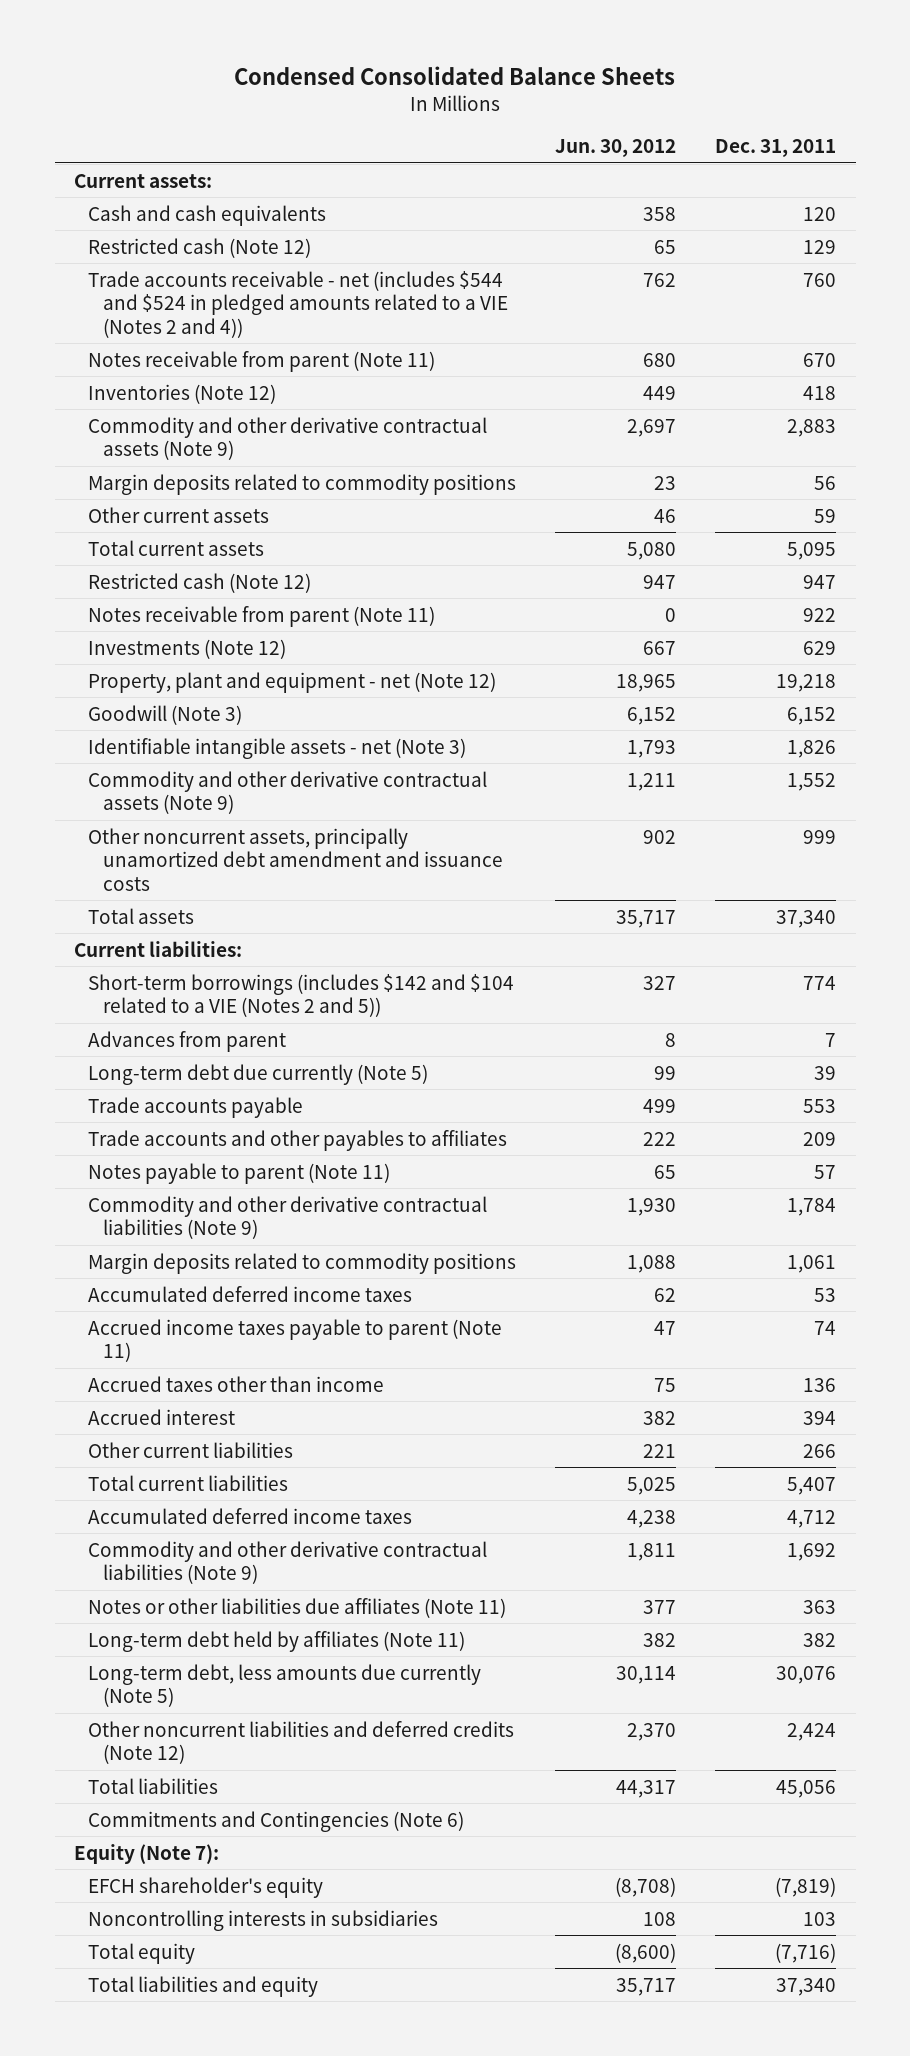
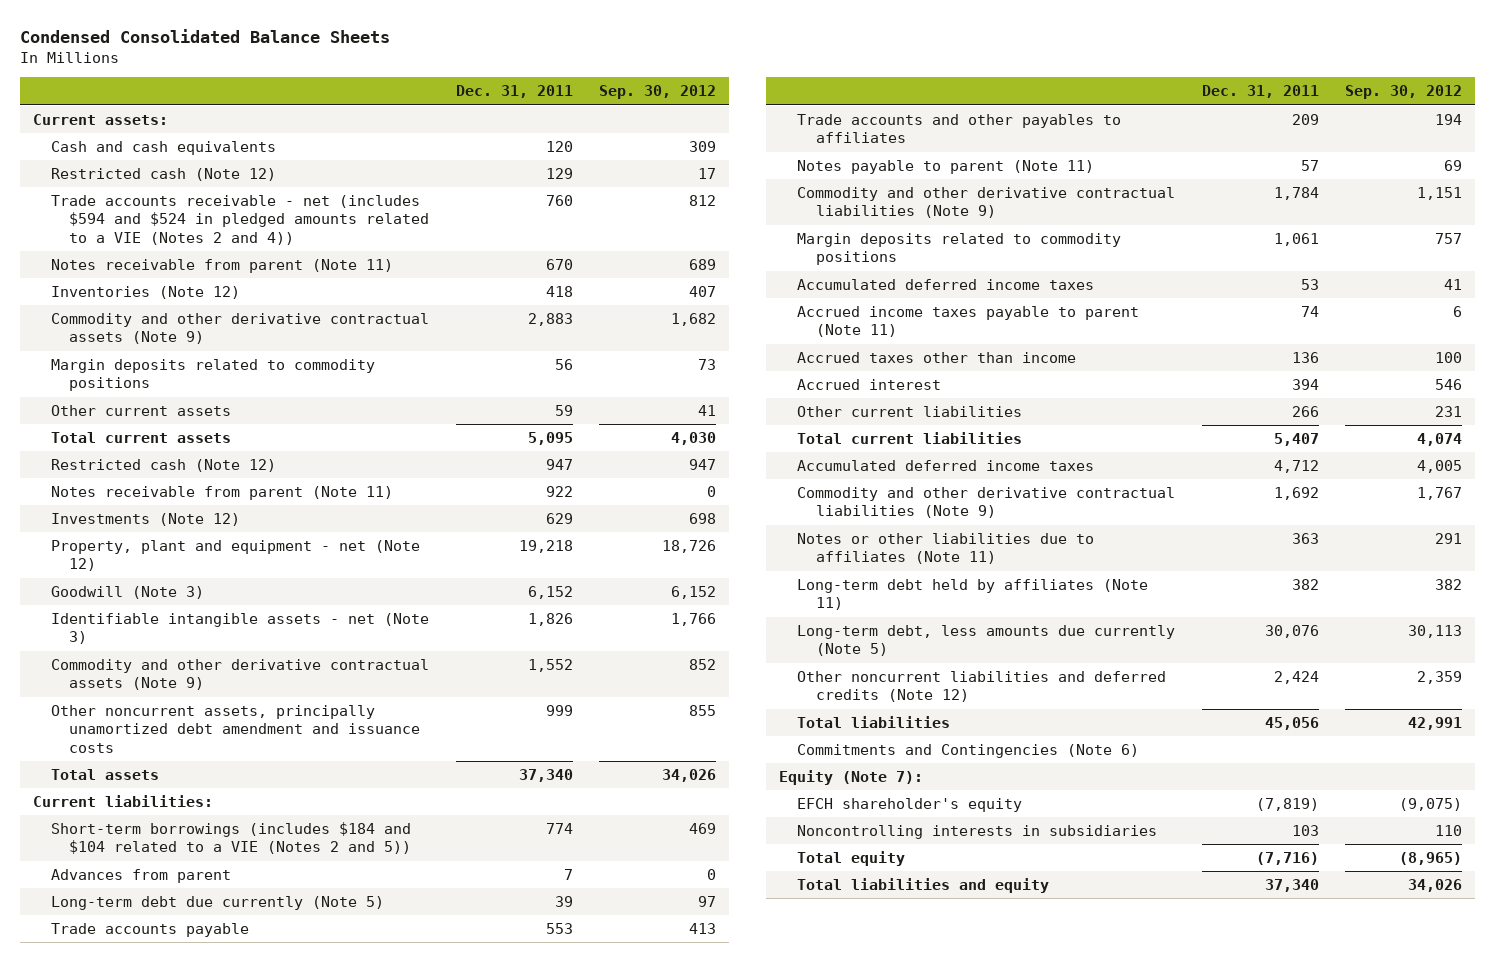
- | Jun. 30, 2012 | Dec. 31, 2011
+ | Dec. 31, 2011 | Sep. 30, 2012
- Trade accounts receivable - net (includes $544 and $524 in pledged amounts related to a VIE (Notes 2 and 4)) | 762 | 760
+ Trade accounts receivable - net (includes $594 and $524 in pledged amounts related to a VIE (Notes 2 and 4)) | 760 | 812
- Short-term borrowings (includes $142 and $104 related to a VIE (Notes 2 and 5)) | 327 | 774
+ Short-term borrowings (includes $184 and $104 related to a VIE (Notes 2 and 5)) | 774 | 469
- Notes or other liabilities due affiliates (Note 11) | 377 | 363
+ Notes or other liabilities due to affiliates (Note 11) | 363 | 291

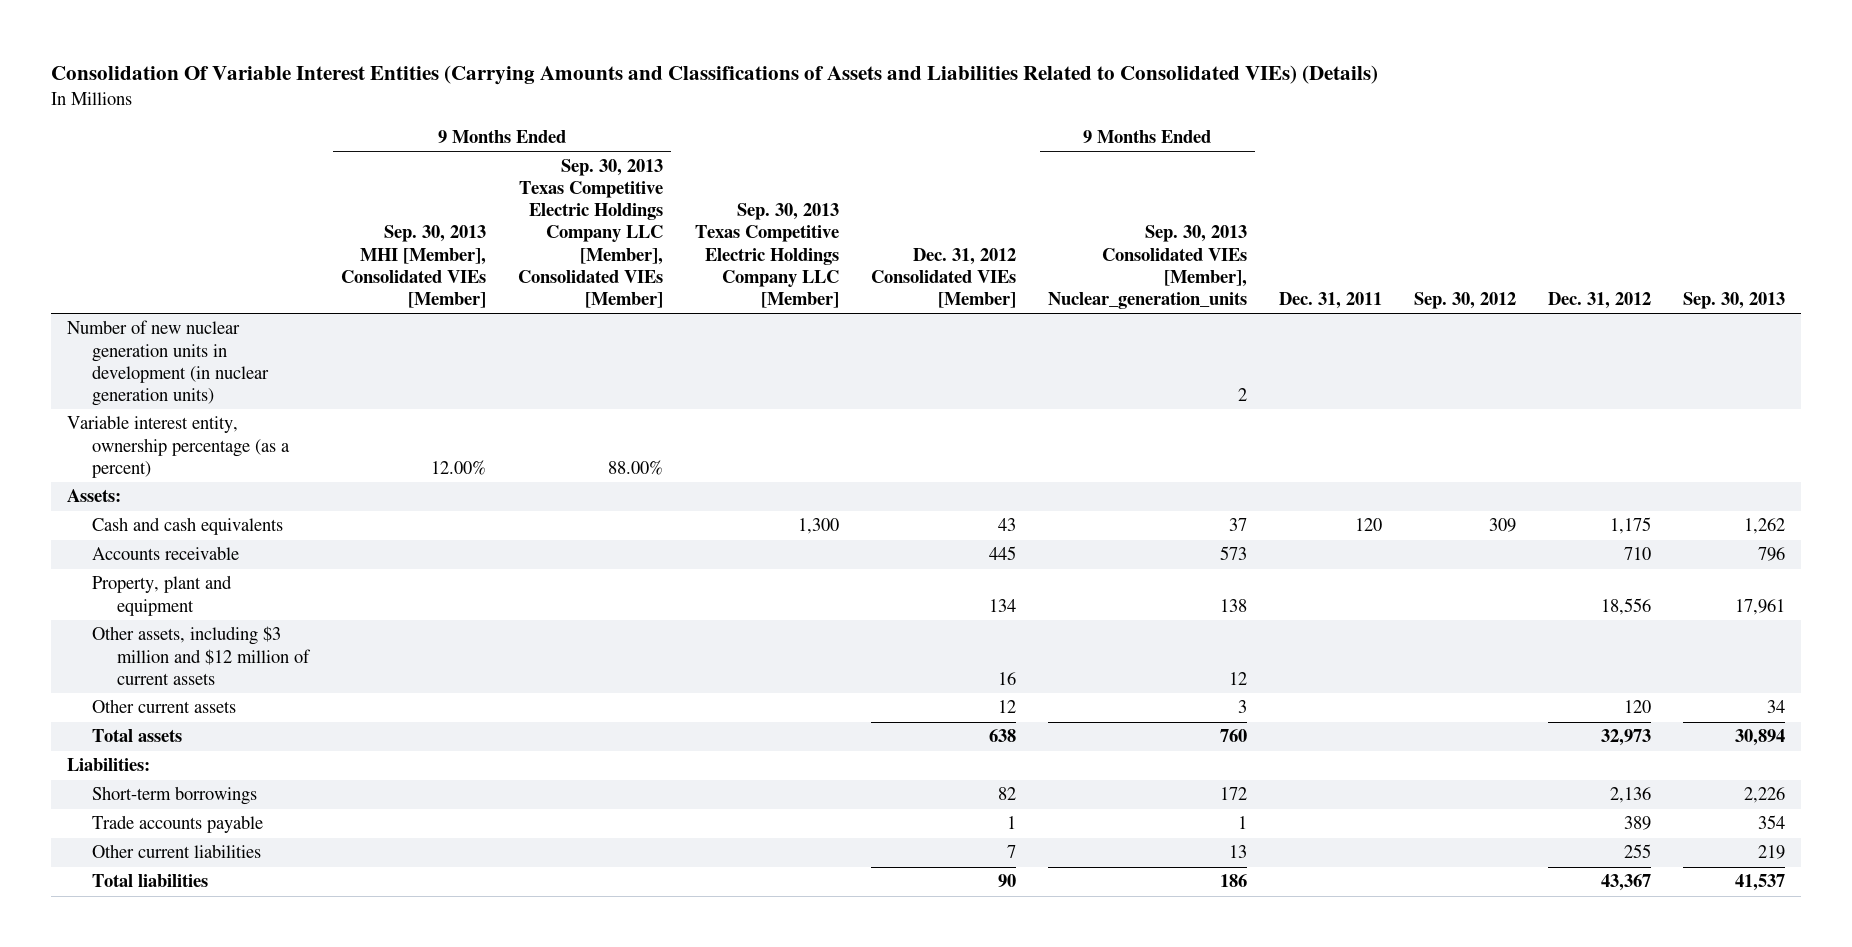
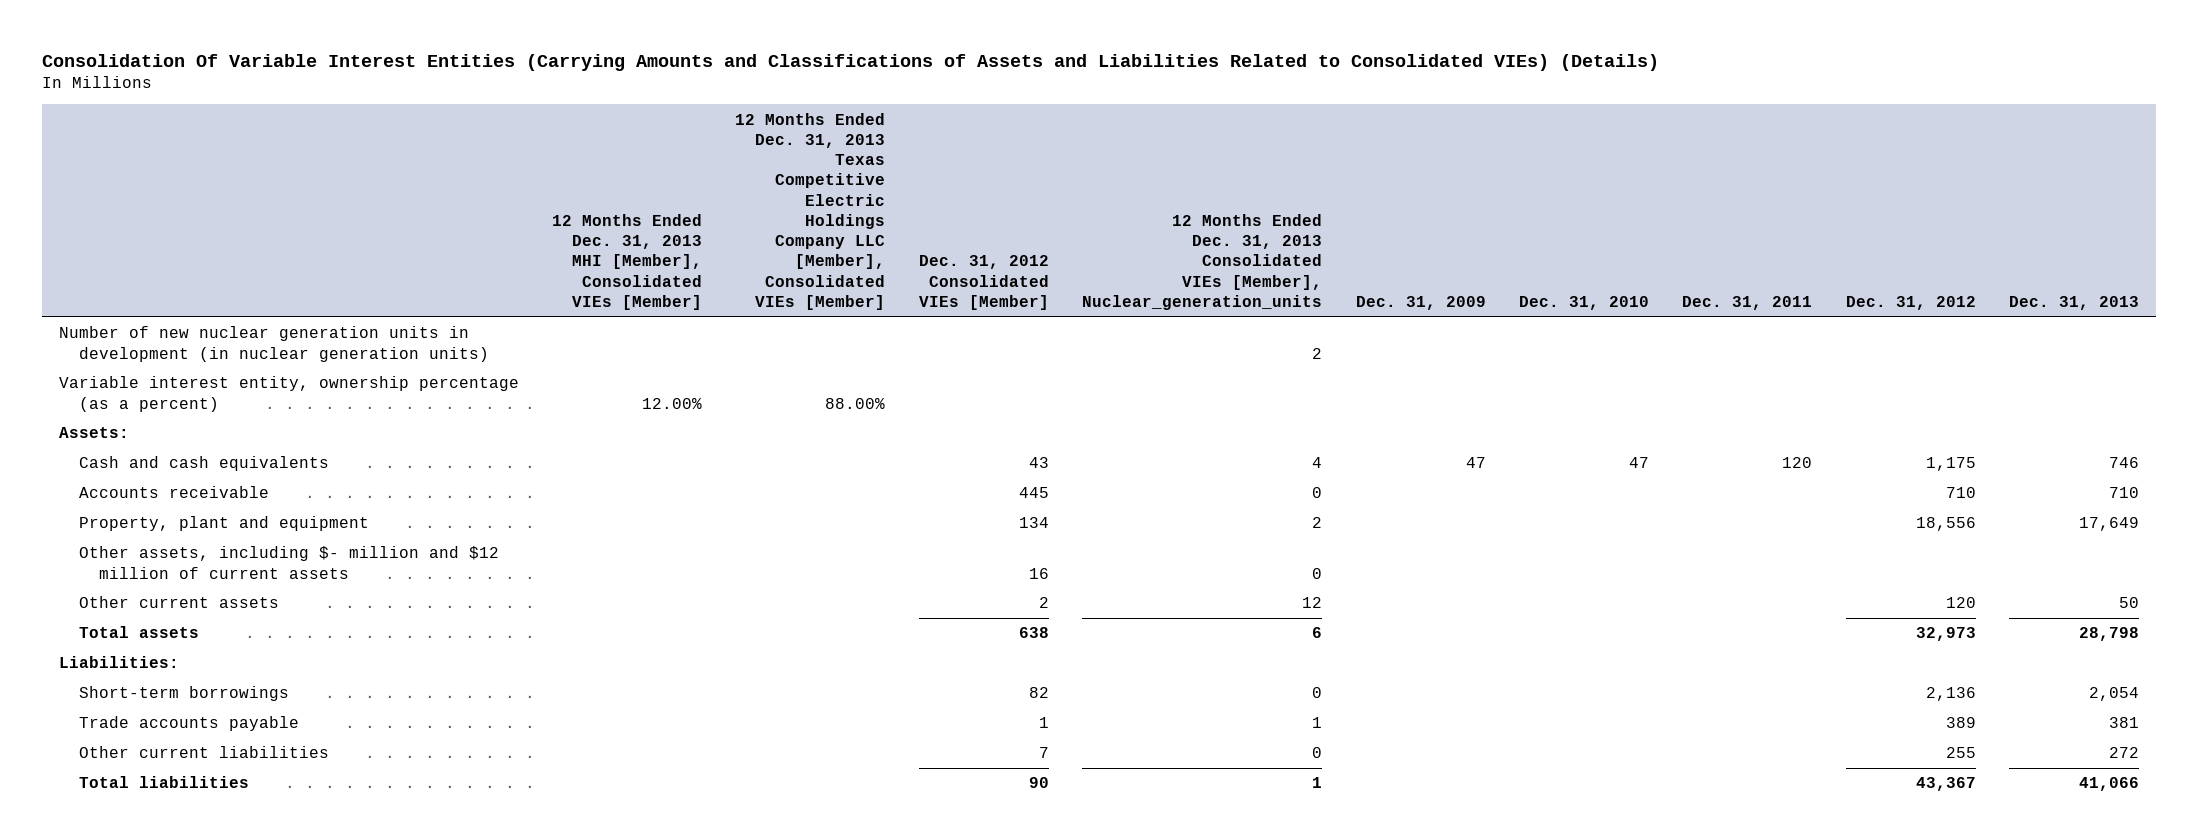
- | 9 Months Ended Sep. 30, 2013 MHI [Member], Consolidated VIEs [Member] | 9 Months Ended Sep. 30, 2013 Texas Competitive Electric Holdings Company LLC [Member], Consolidated VIEs [Member] | Sep. 30, 2013 Texas Competitive Electric Holdings Company LLC [Member] | Dec. 31, 2012 Consolidated VIEs [Member] | 9 Months Ended Sep. 30, 2013 Consolidated VIEs [Member], Nuclear_generation_units | Dec. 31, 2011 | Sep. 30, 2012 | Dec. 31, 2012 | Sep. 30, 2013
+ | 12 Months Ended Dec. 31, 2013 MHI [Member], Consolidated VIEs [Member] | 12 Months Ended Dec. 31, 2013 Texas Competitive Electric Holdings Company LLC [Member], Consolidated VIEs [Member] | Dec. 31, 2012 Consolidated VIEs [Member] | 12 Months Ended Dec. 31, 2013 Consolidated VIEs [Member], Nuclear_generation_units | Dec. 31, 2009 | Dec. 31, 2010 | Dec. 31, 2011 | Dec. 31, 2012 | Dec. 31, 2013
- Other assets, including $3 million and $12 million of current assets | | | | 16 | 12 | | | |
- Other current assets | | | | 12 | 3 | | | 120 | 34
+ Other assets, including $- million and $12 million of current assets | | | 16 | 0 | | | | |
+ Other current assets | | | 2 | 12 | | | | 120 | 50

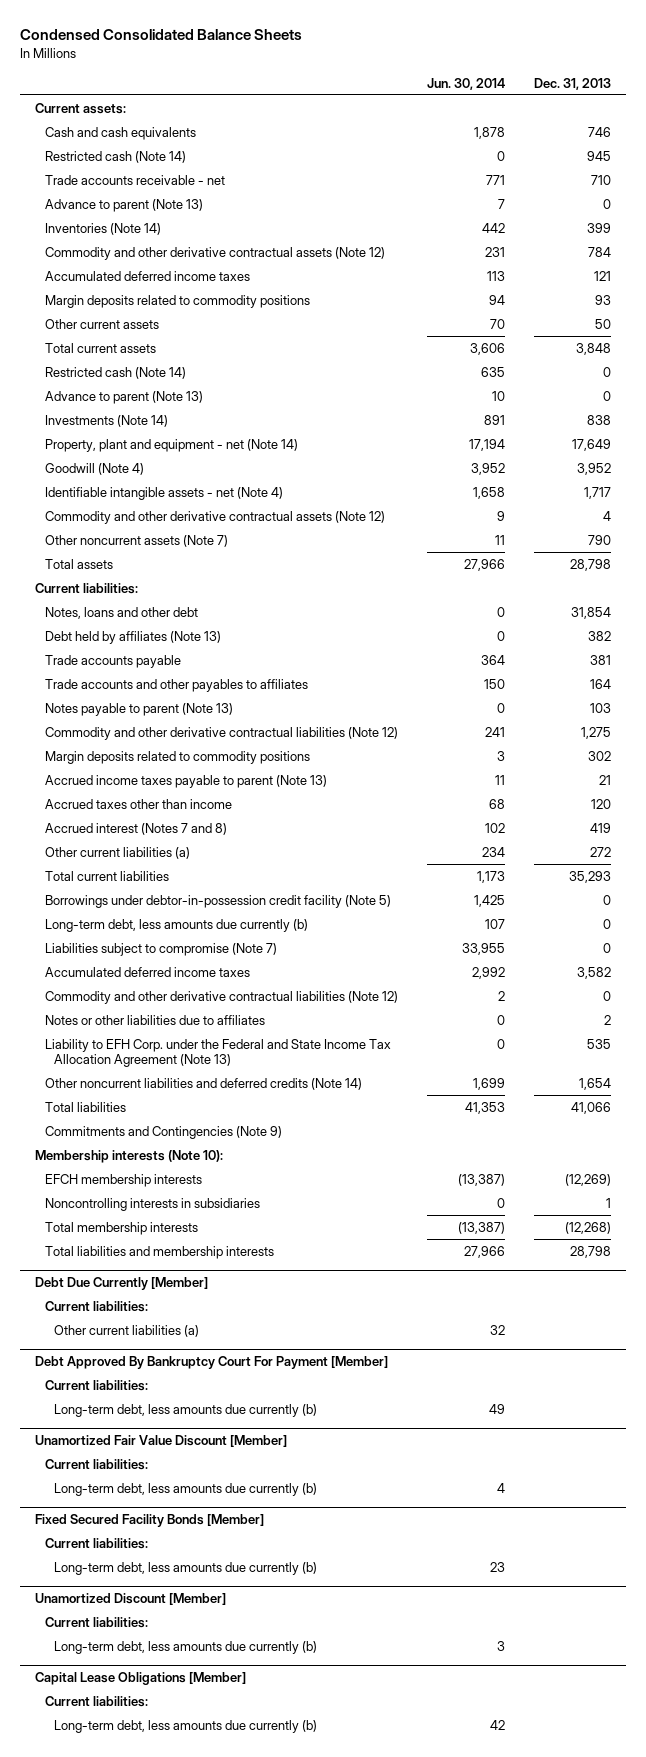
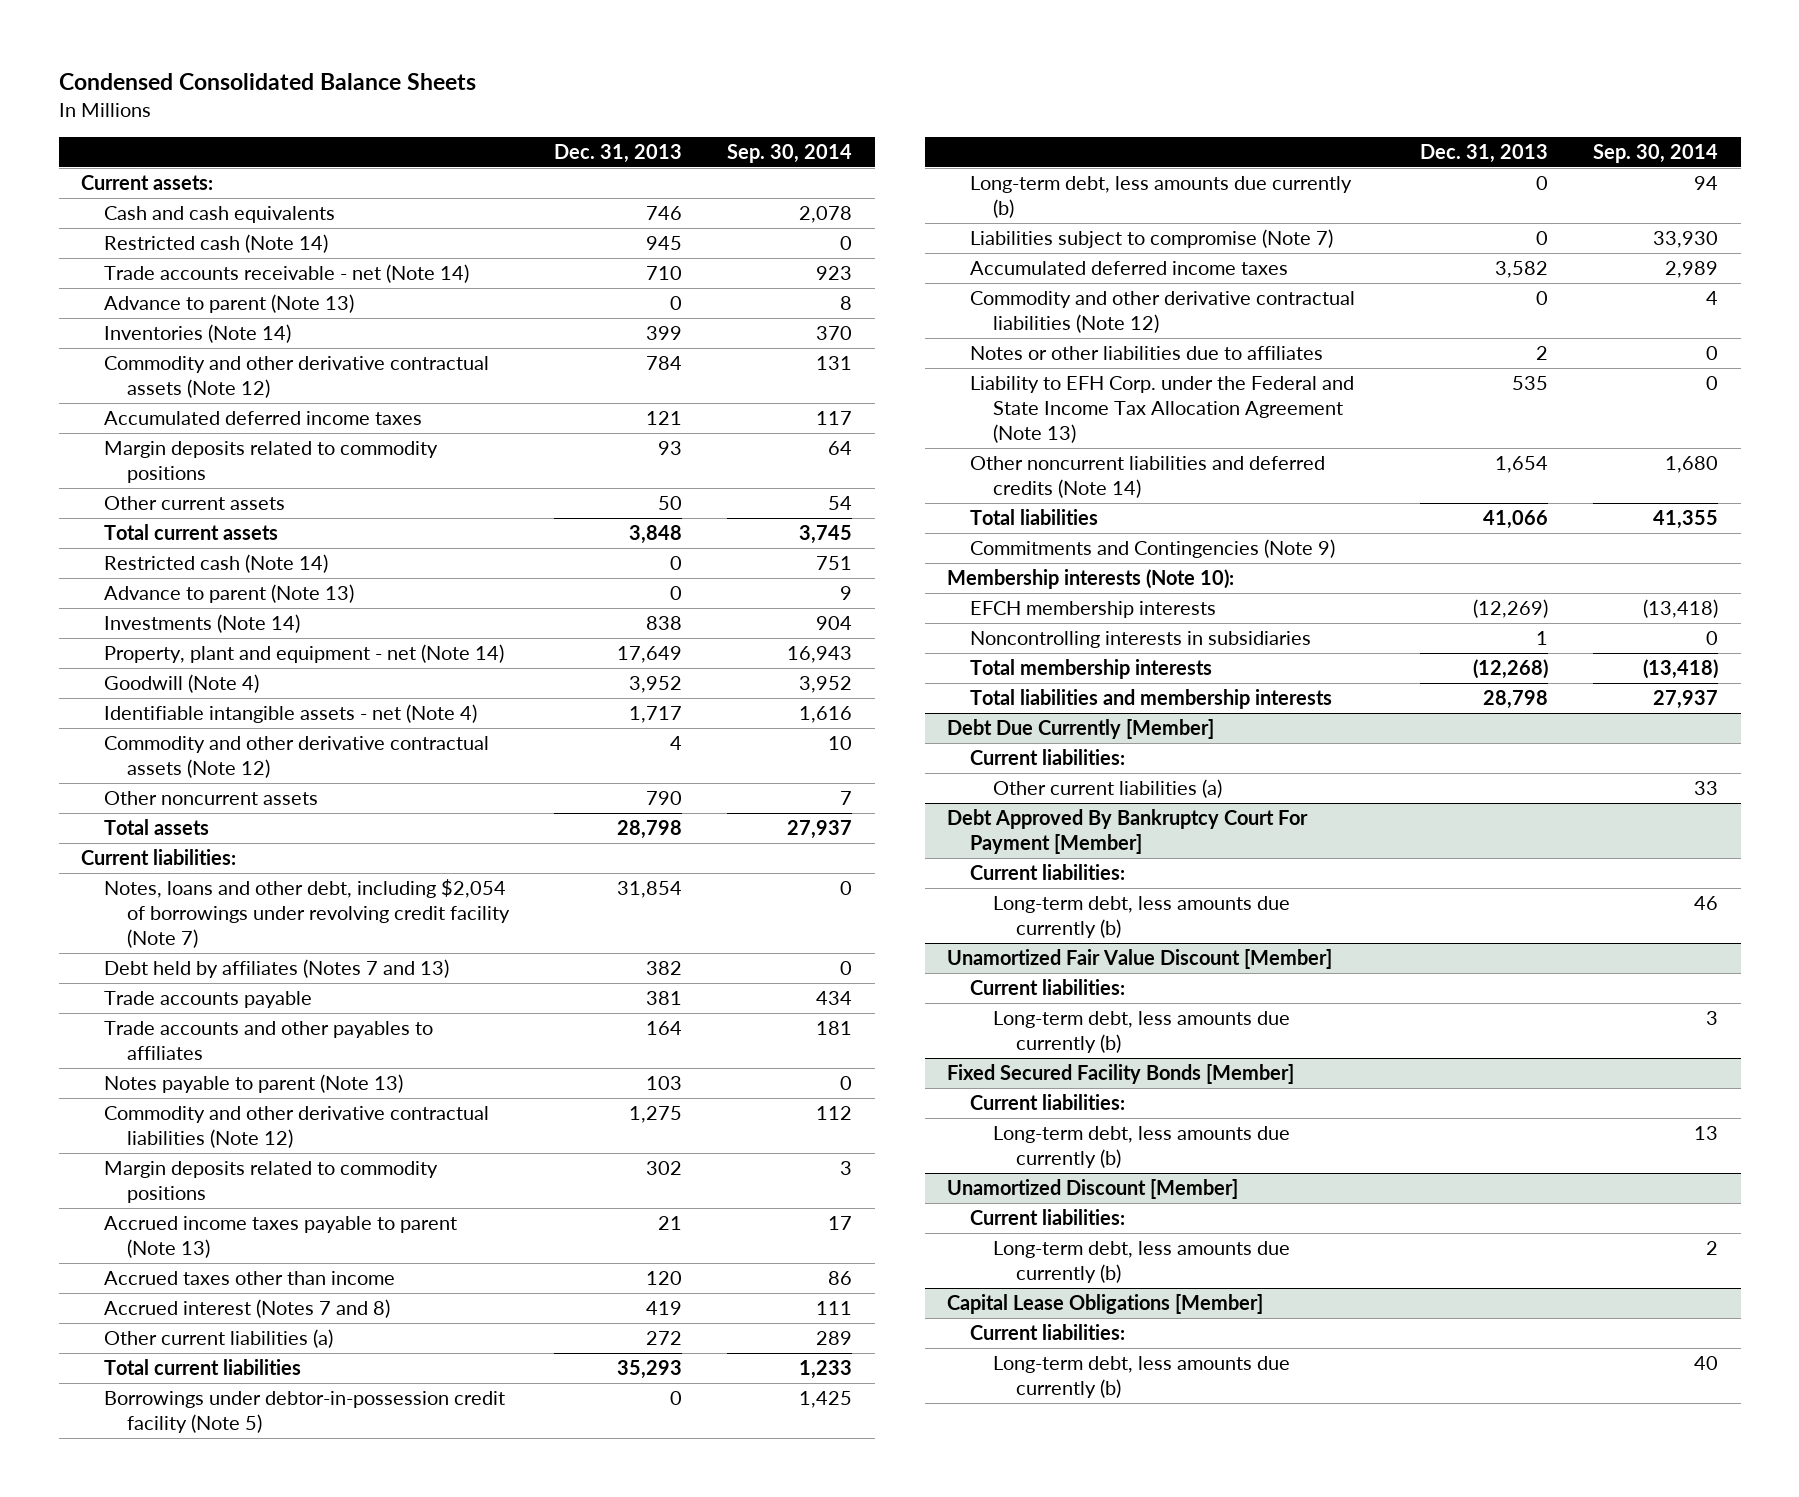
- | Jun. 30, 2014 | Dec. 31, 2013
+ | Dec. 31, 2013 | Sep. 30, 2014
- Trade accounts receivable - net | 771 | 710
+ Trade accounts receivable - net (Note 14) | 710 | 923
- Other noncurrent assets (Note 7) | 11 | 790
+ Other noncurrent assets | 790 | 7
- Notes, loans and other debt | 0 | 31,854
- Debt held by affiliates (Note 13) | 0 | 382
+ Notes, loans and other debt, including $2,054 of borrowings under revolving credit facility (Note 7) | 31,854 | 0
+ Debt held by affiliates (Notes 7 and 13) | 382 | 0

